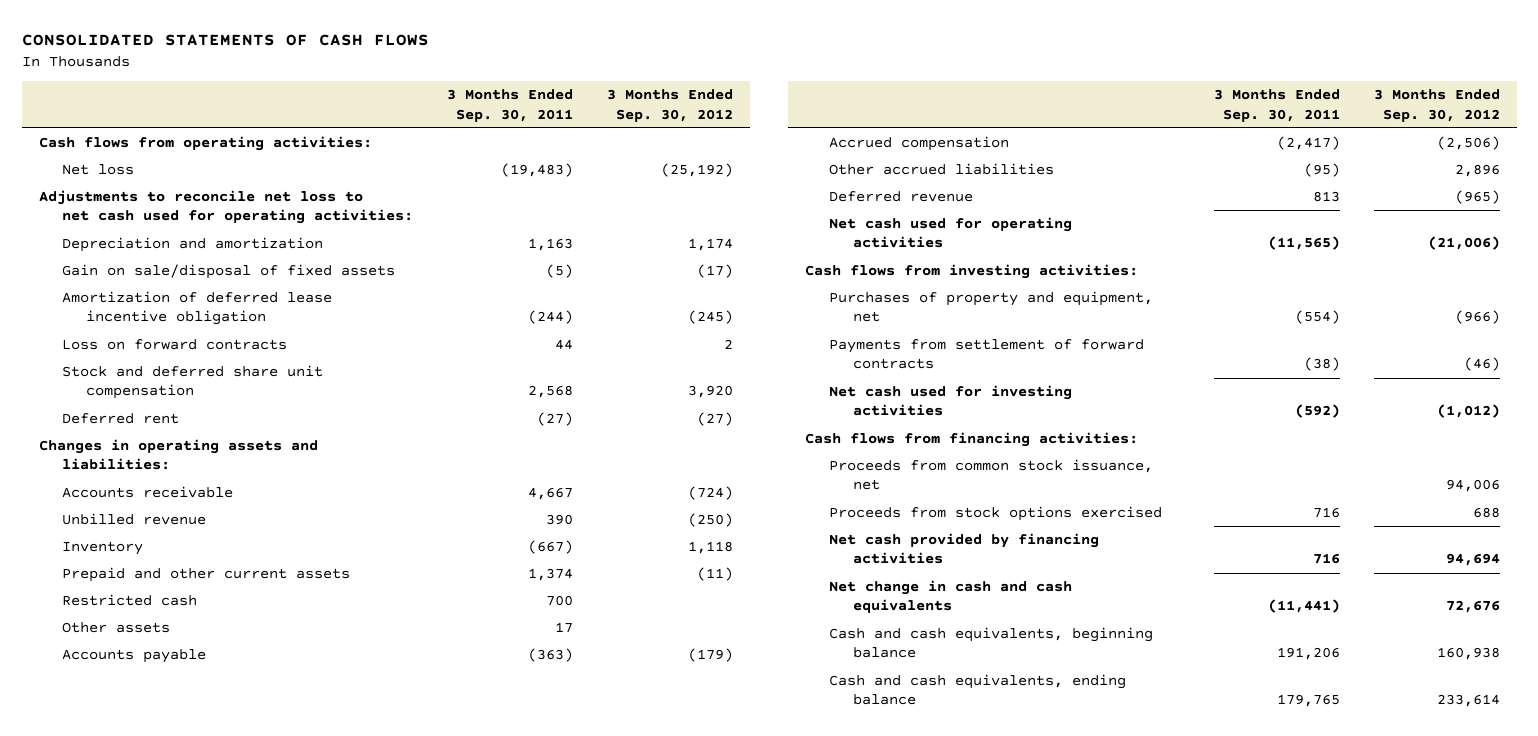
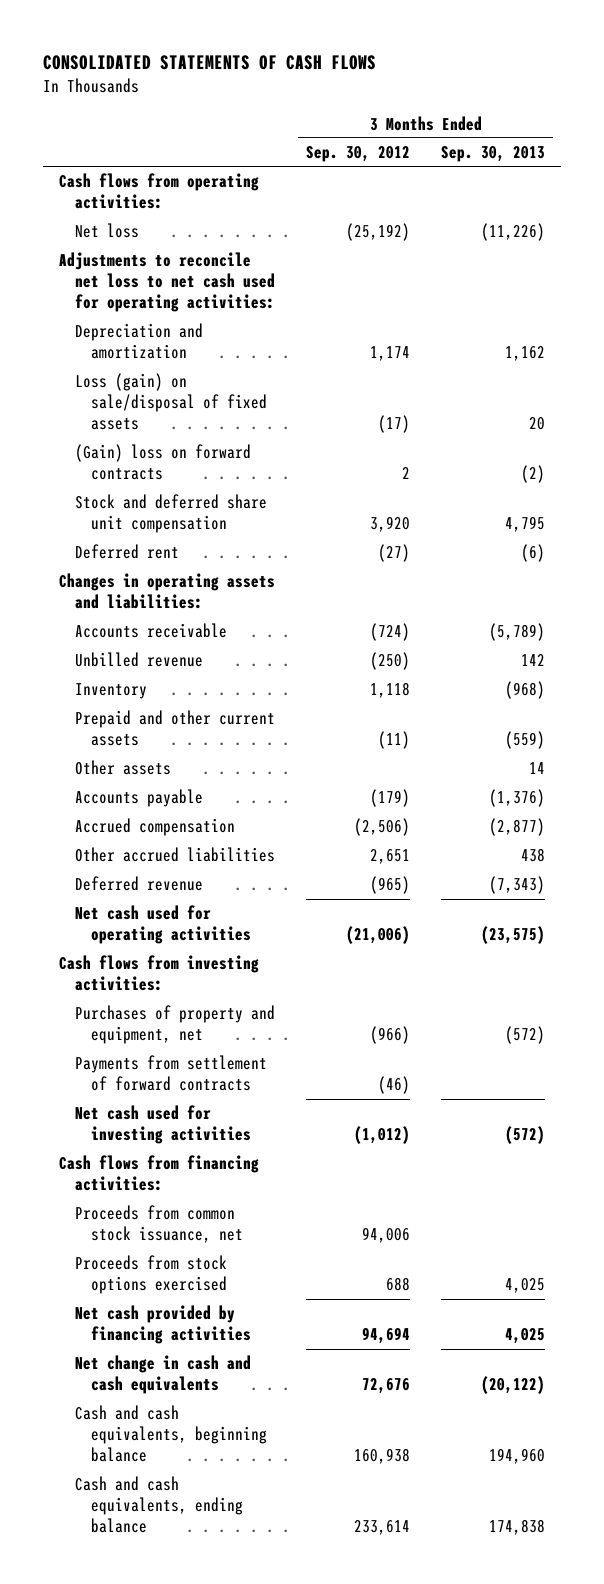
- | 3 Months Ended Sep. 30, 2011 | 3 Months Ended Sep. 30, 2012
+ | 3 Months Ended Sep. 30, 2012 | 3 Months Ended Sep. 30, 2013
- Gain on sale/disposal of fixed assets | (5) | (17)
- Amortization of deferred lease incentive obligation | (244) | (245)
- Loss on forward contracts | 44 | 2
+ Loss (gain) on sale/disposal of fixed assets | (17) | 20
+ (Gain) loss on forward contracts | 2 | (2)
- Restricted cash | 700 |
- Other accrued liabilities | (95) | 2,896
+ Other accrued liabilities | 2,651 | 438

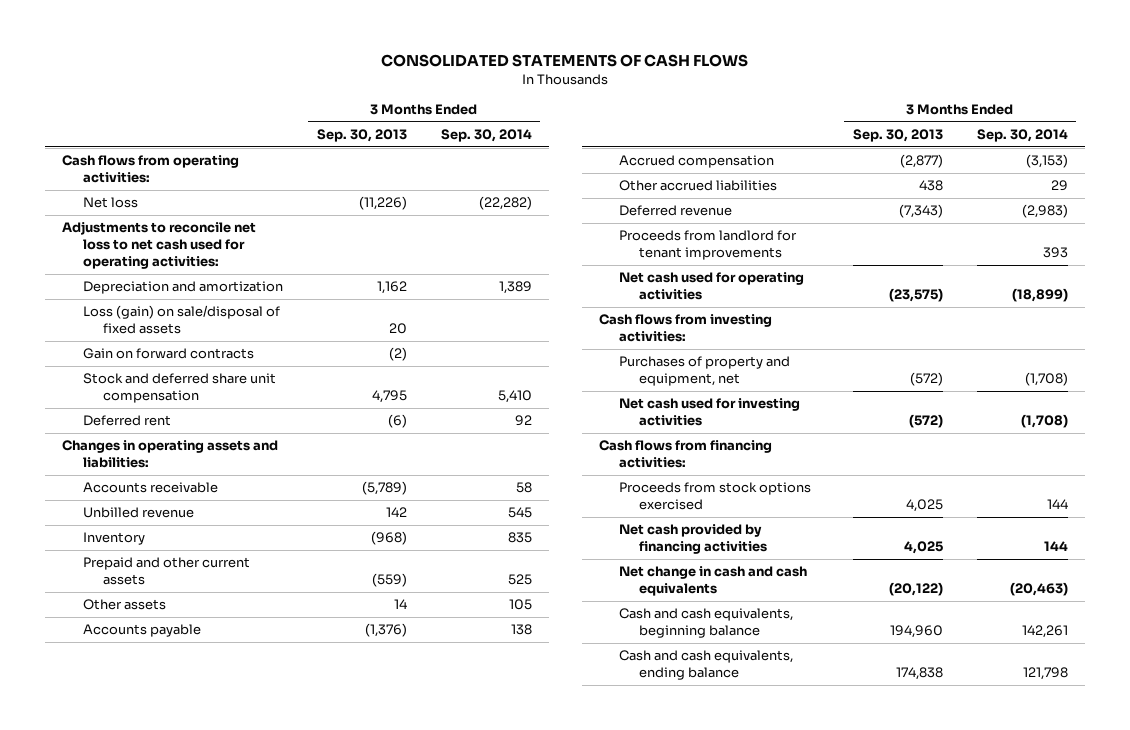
- | 3 Months Ended Sep. 30, 2012 | 3 Months Ended Sep. 30, 2013
+ | 3 Months Ended Sep. 30, 2013 | 3 Months Ended Sep. 30, 2014
- (Gain) loss on forward contracts | 2 | (2)
+ Gain on forward contracts | (2) |
+ Proceeds from landlord for tenant improvements | | 393
- Payments from settlement of forward contracts | (46) |
- Proceeds from common stock issuance, net | 94,006 |

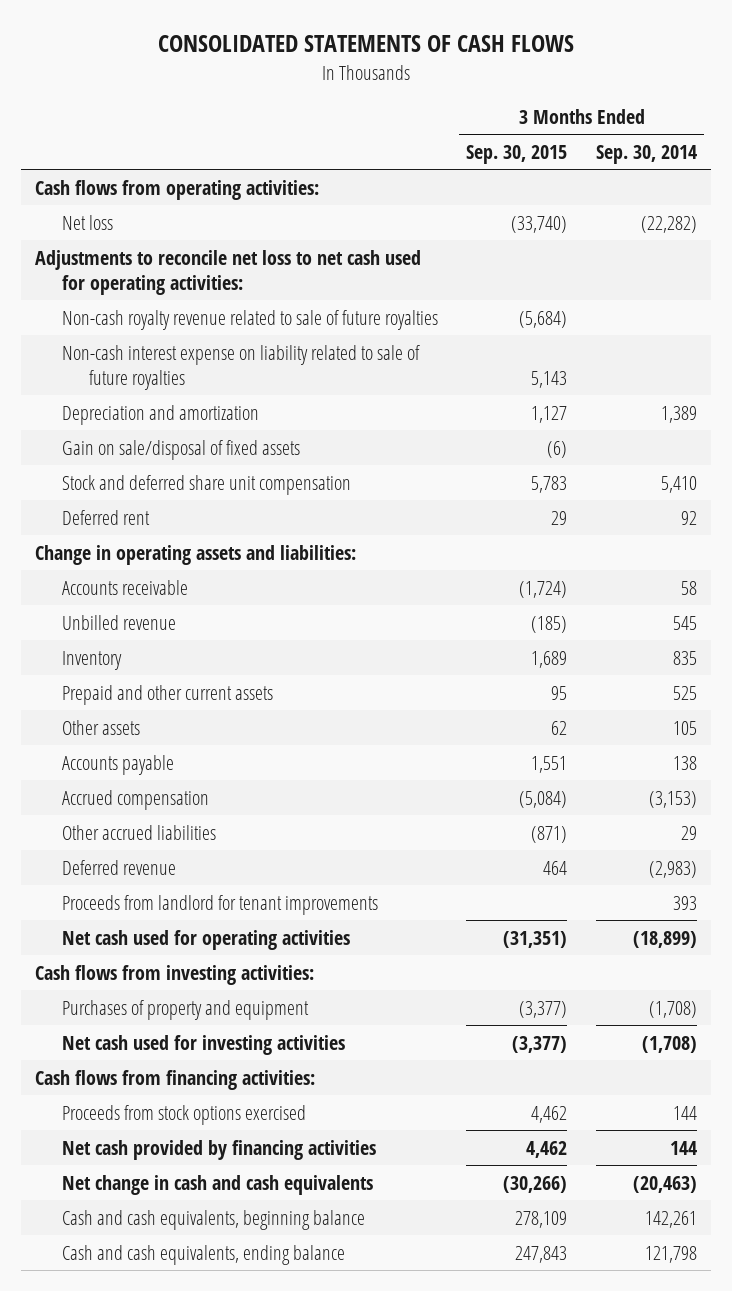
- | 3 Months Ended Sep. 30, 2013 | 3 Months Ended Sep. 30, 2014
+ | 3 Months Ended Sep. 30, 2015 | 3 Months Ended Sep. 30, 2014
+ Non-cash royalty revenue related to sale of future royalties | (5,684) |
+ Non-cash interest expense on liability related to sale of future royalties | 5,143 |
- Loss (gain) on sale/disposal of fixed assets | 20 |
- Gain on forward contracts | (2) |
+ Gain on sale/disposal of fixed assets | (6) |
- Changes in operating assets and liabilities:
+ Change in operating assets and liabilities:
- Purchases of property and equipment, net | (572) | (1,708)
+ Purchases of property and equipment | (3,377) | (1,708)

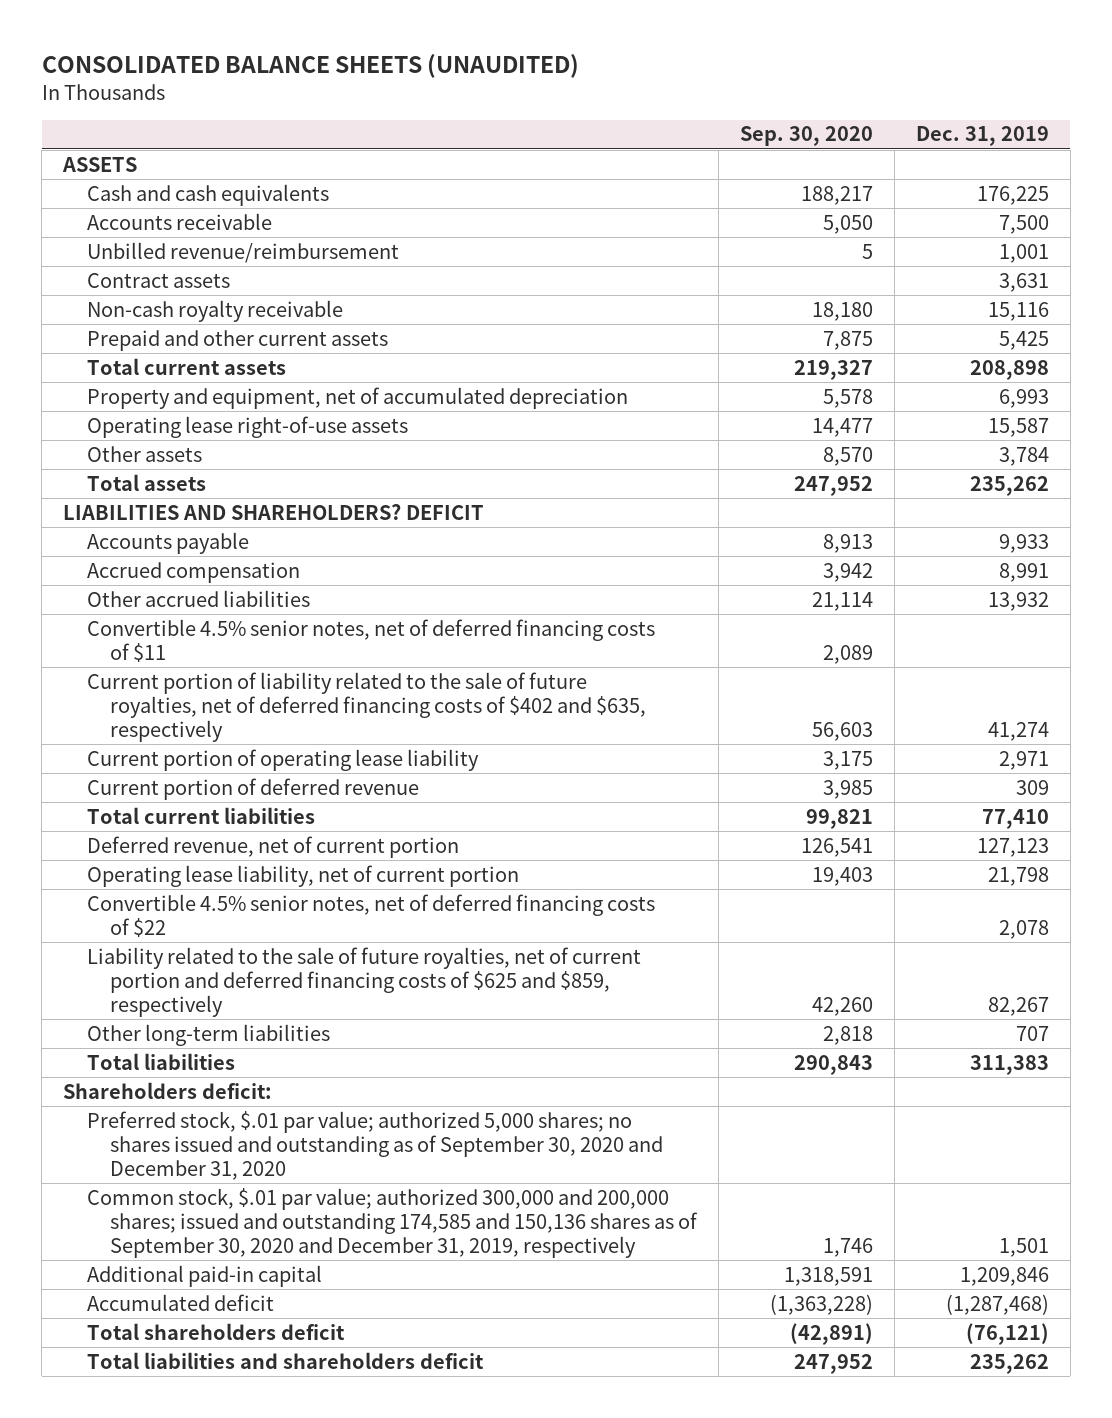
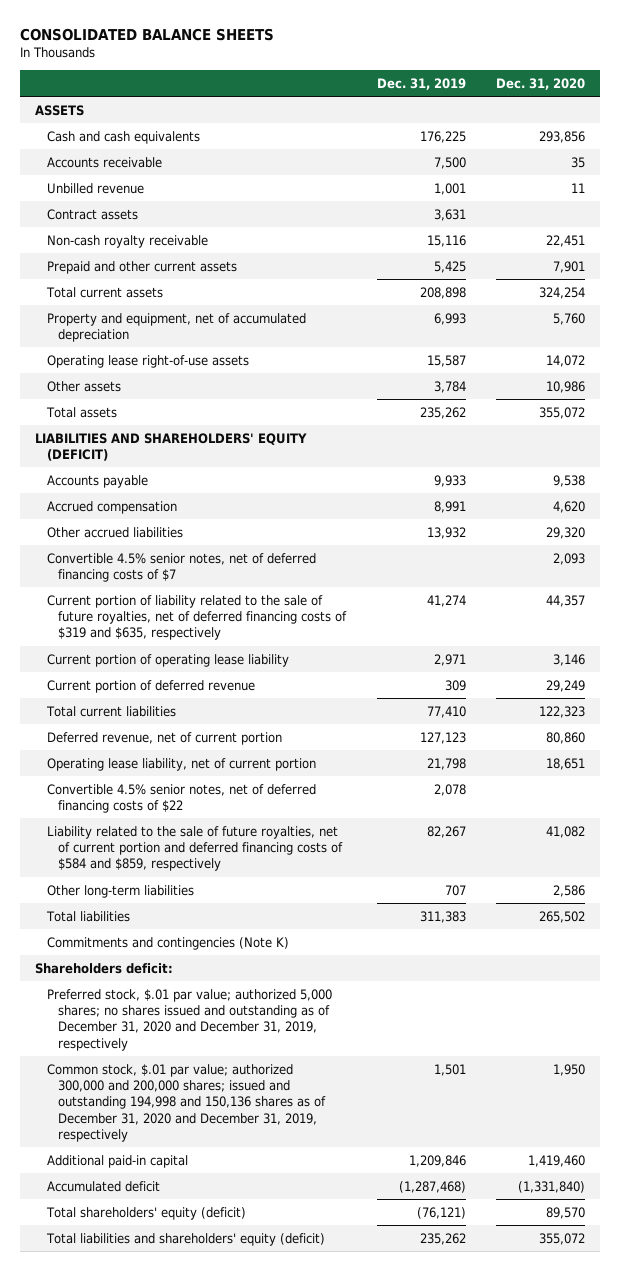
- CONSOLIDATED BALANCE SHEETS (UNAUDITED)
+ CONSOLIDATED BALANCE SHEETS
- | Sep. 30, 2020 | Dec. 31, 2019
+ | Dec. 31, 2019 | Dec. 31, 2020
- Unbilled revenue/reimbursement | 5 | 1,001
+ Unbilled revenue | 1,001 | 11
- LIABILITIES AND SHAREHOLDERS? DEFICIT
+ LIABILITIES AND SHAREHOLDERS' EQUITY (DEFICIT)
- Convertible 4.5% senior notes, net of deferred financing costs of $11 | 2,089 |
- Current portion of liability related to the sale of future royalties, net of deferred financing costs of $402 and $635, respectively | 56,603 | 41,274
+ Convertible 4.5% senior notes, net of deferred financing costs of $7 | | 2,093
+ Current portion of liability related to the sale of future royalties, net of deferred financing costs of $319 and $635, respectively | 41,274 | 44,357
- Liability related to the sale of future royalties, net of current portion and deferred financing costs of $625 and $859, respectively | 42,260 | 82,267
+ Liability related to the sale of future royalties, net of current portion and deferred financing costs of $584 and $859, respectively | 82,267 | 41,082
+ Commitments and contingencies (Note K)
- Preferred stock, $.01 par value; authorized 5,000 shares; no shares issued and outstanding as of September 30, 2020 and December 31, 2020
- Common stock, $.01 par value; authorized 300,000 and 200,000 shares; issued and outstanding 174,585 and 150,136 shares as of September 30, 2020 and December 31, 2019, respectively | 1,746 | 1,501
+ Preferred stock, $.01 par value; authorized 5,000 shares; no shares issued and outstanding as of December 31, 2020 and December 31, 2019, respectively
+ Common stock, $.01 par value; authorized 300,000 and 200,000 shares; issued and outstanding 194,998 and 150,136 shares as of December 31, 2020 and December 31, 2019, respectively | 1,501 | 1,950
- Total shareholders deficit | (42,891) | (76,121)
- Total liabilities and shareholders deficit | 247,952 | 235,262
+ Total shareholders' equity (deficit) | (76,121) | 89,570
+ Total liabilities and shareholders' equity (deficit) | 235,262 | 355,072

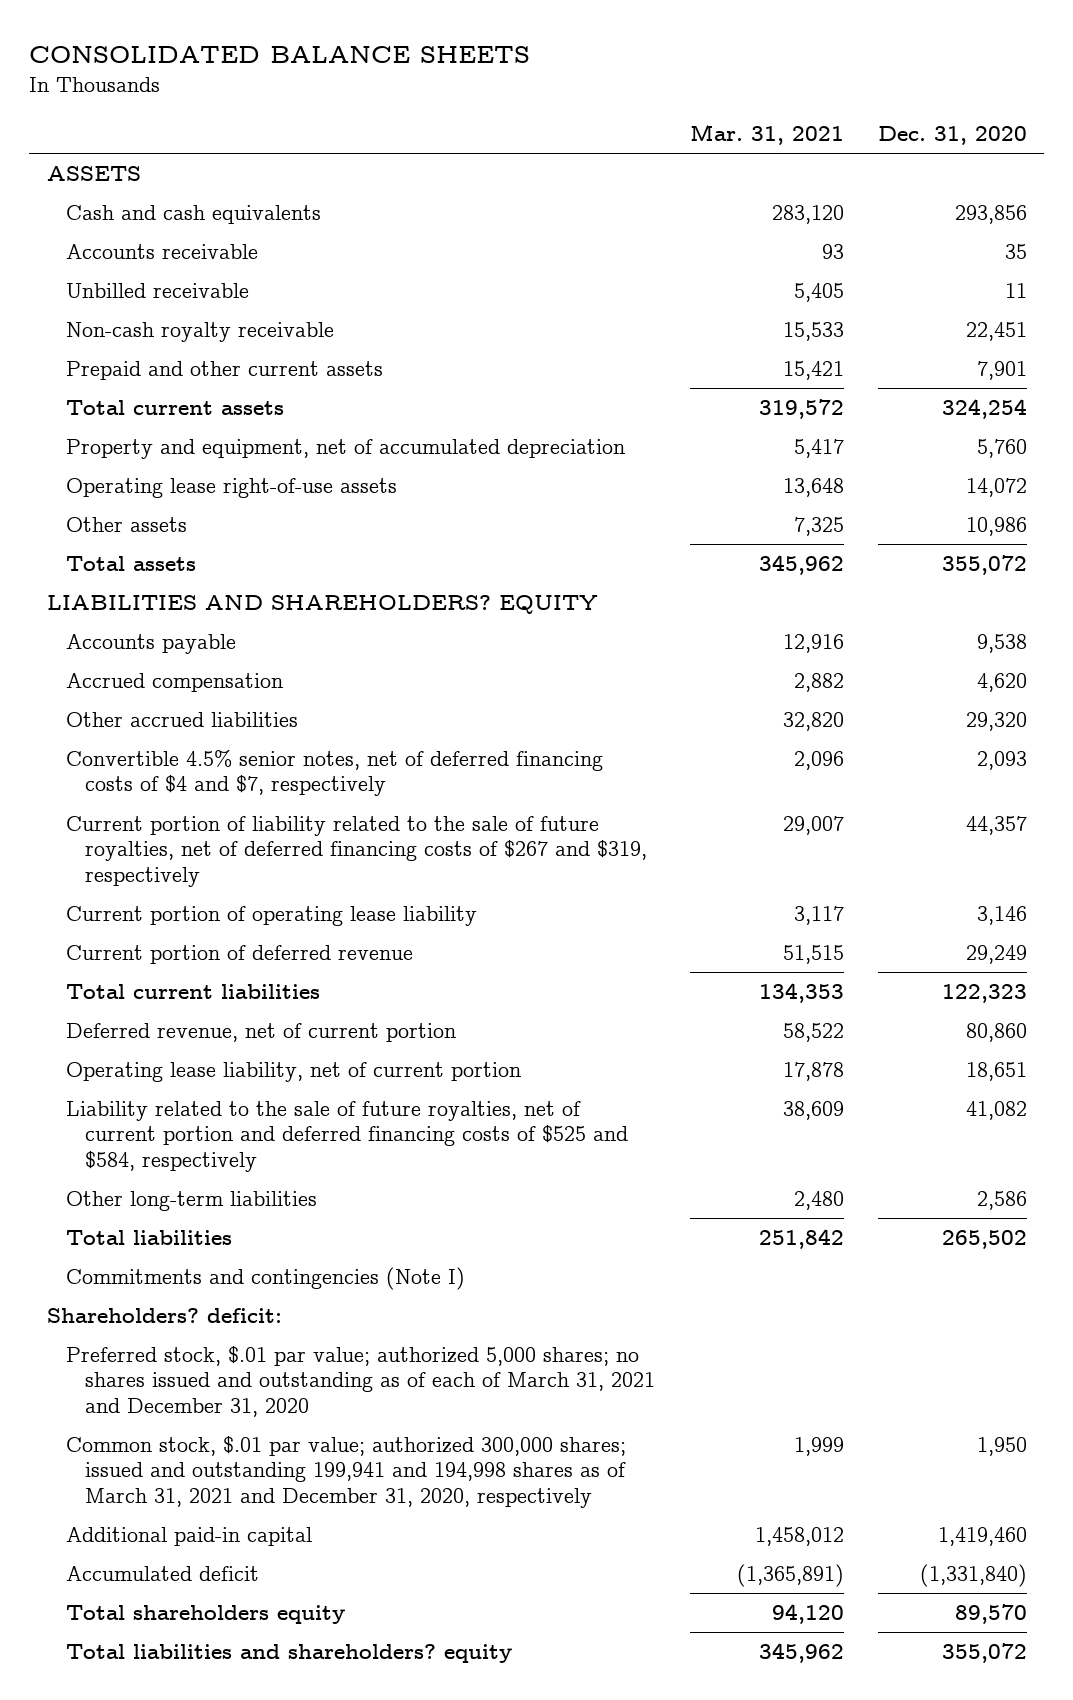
- | Dec. 31, 2019 | Dec. 31, 2020
+ | Mar. 31, 2021 | Dec. 31, 2020
- Unbilled revenue | 1,001 | 11
- Contract assets | 3,631 |
+ Unbilled receivable | 5,405 | 11
- LIABILITIES AND SHAREHOLDERS' EQUITY (DEFICIT)
+ LIABILITIES AND SHAREHOLDERS? EQUITY
- Convertible 4.5% senior notes, net of deferred financing costs of $7 | | 2,093
- Current portion of liability related to the sale of future royalties, net of deferred financing costs of $319 and $635, respectively | 41,274 | 44,357
+ Convertible 4.5% senior notes, net of deferred financing costs of $4 and $7, respectively | 2,096 | 2,093
+ Current portion of liability related to the sale of future royalties, net of deferred financing costs of $267 and $319, respectively | 29,007 | 44,357
- Convertible 4.5% senior notes, net of deferred financing costs of $22 | 2,078 |
- Liability related to the sale of future royalties, net of current portion and deferred financing costs of $584 and $859, respectively | 82,267 | 41,082
+ Liability related to the sale of future royalties, net of current portion and deferred financing costs of $525 and $584, respectively | 38,609 | 41,082
- Commitments and contingencies (Note K)
- Shareholders deficit:
- Preferred stock, $.01 par value; authorized 5,000 shares; no shares issued and outstanding as of December 31, 2020 and December 31, 2019, respectively
- Common stock, $.01 par value; authorized 300,000 and 200,000 shares; issued and outstanding 194,998 and 150,136 shares as of December 31, 2020 and December 31, 2019, respectively | 1,501 | 1,950
+ Commitments and contingencies (Note I)
+ Shareholders? deficit:
+ Preferred stock, $.01 par value; authorized 5,000 shares; no shares issued and outstanding as of each of March 31, 2021 and December 31, 2020
+ Common stock, $.01 par value; authorized 300,000 shares; issued and outstanding 199,941 and 194,998 shares as of March 31, 2021 and December 31, 2020, respectively | 1,999 | 1,950
- Total shareholders' equity (deficit) | (76,121) | 89,570
- Total liabilities and shareholders' equity (deficit) | 235,262 | 355,072
+ Total shareholders equity | 94,120 | 89,570
+ Total liabilities and shareholders? equity | 345,962 | 355,072

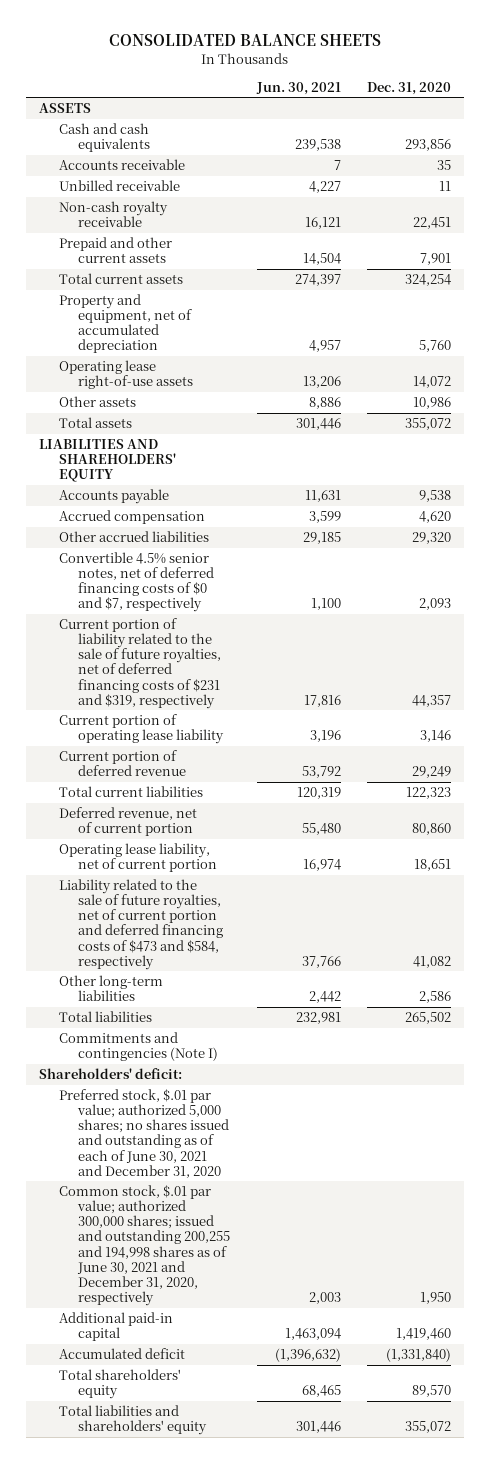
- | Mar. 31, 2021 | Dec. 31, 2020
+ | Jun. 30, 2021 | Dec. 31, 2020
- LIABILITIES AND SHAREHOLDERS? EQUITY
+ LIABILITIES AND SHAREHOLDERS' EQUITY
- Convertible 4.5% senior notes, net of deferred financing costs of $4 and $7, respectively | 2,096 | 2,093
- Current portion of liability related to the sale of future royalties, net of deferred financing costs of $267 and $319, respectively | 29,007 | 44,357
+ Convertible 4.5% senior notes, net of deferred financing costs of $0 and $7, respectively | 1,100 | 2,093
+ Current portion of liability related to the sale of future royalties, net of deferred financing costs of $231 and $319, respectively | 17,816 | 44,357
- Liability related to the sale of future royalties, net of current portion and deferred financing costs of $525 and $584, respectively | 38,609 | 41,082
+ Liability related to the sale of future royalties, net of current portion and deferred financing costs of $473 and $584, respectively | 37,766 | 41,082
- Shareholders? deficit:
- Preferred stock, $.01 par value; authorized 5,000 shares; no shares issued and outstanding as of each of March 31, 2021 and December 31, 2020
- Common stock, $.01 par value; authorized 300,000 shares; issued and outstanding 199,941 and 194,998 shares as of March 31, 2021 and December 31, 2020, respectively | 1,999 | 1,950
+ Shareholders' deficit:
+ Preferred stock, $.01 par value; authorized 5,000 shares; no shares issued and outstanding as of each of June 30, 2021 and December 31, 2020
+ Common stock, $.01 par value; authorized 300,000 shares; issued and outstanding 200,255 and 194,998 shares as of June 30, 2021 and December 31, 2020, respectively | 2,003 | 1,950
- Total shareholders equity | 94,120 | 89,570
- Total liabilities and shareholders? equity | 345,962 | 355,072
+ Total shareholders' equity | 68,465 | 89,570
+ Total liabilities and shareholders' equity | 301,446 | 355,072

